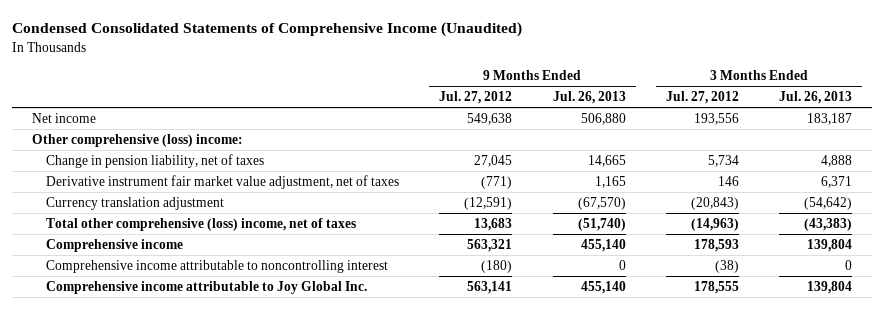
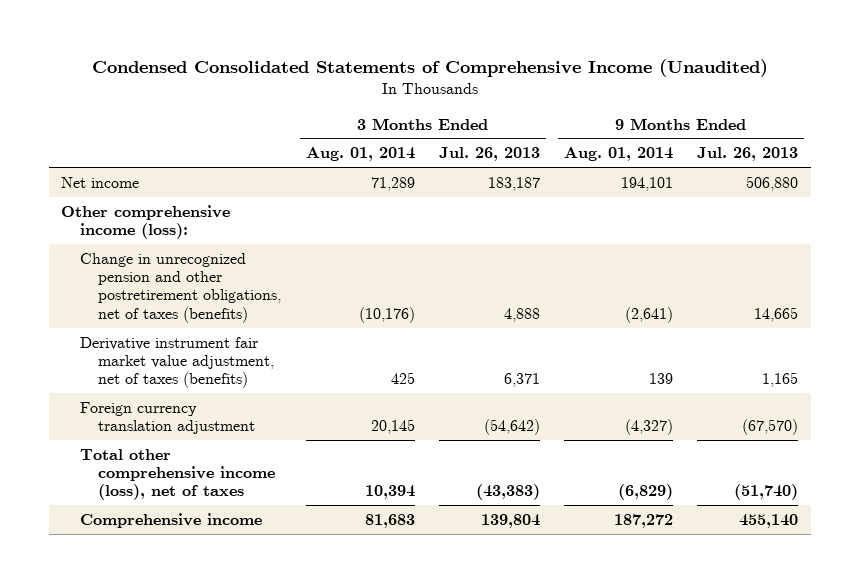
- | 9 Months Ended Jul. 27, 2012 | 9 Months Ended Jul. 26, 2013 | 3 Months Ended Jul. 27, 2012 | 3 Months Ended Jul. 26, 2013
+ | 3 Months Ended Aug. 01, 2014 | 3 Months Ended Jul. 26, 2013 | 9 Months Ended Aug. 01, 2014 | 9 Months Ended Jul. 26, 2013
- Other comprehensive (loss) income:
- Change in pension liability, net of taxes | 27,045 | 14,665 | 5,734 | 4,888
- Derivative instrument fair market value adjustment, net of taxes | (771) | 1,165 | 146 | 6,371
- Currency translation adjustment | (12,591) | (67,570) | (20,843) | (54,642)
- Total other comprehensive (loss) income, net of taxes | 13,683 | (51,740) | (14,963) | (43,383)
+ Other comprehensive income (loss):
+ Change in unrecognized pension and other postretirement obligations, net of taxes (benefits) | (10,176) | 4,888 | (2,641) | 14,665
+ Derivative instrument fair market value adjustment, net of taxes (benefits) | 425 | 6,371 | 139 | 1,165
+ Foreign currency translation adjustment | 20,145 | (54,642) | (4,327) | (67,570)
+ Total other comprehensive income (loss), net of taxes | 10,394 | (43,383) | (6,829) | (51,740)
- Comprehensive income attributable to noncontrolling interest | (180) | 0 | (38) | 0
- Comprehensive income attributable to Joy Global Inc. | 563,141 | 455,140 | 178,555 | 139,804

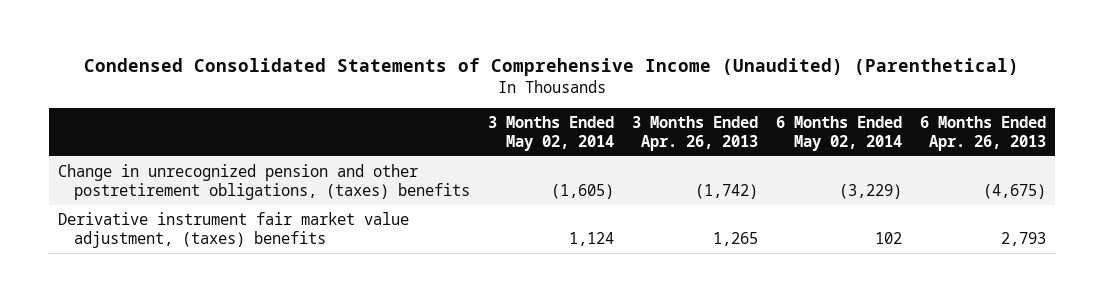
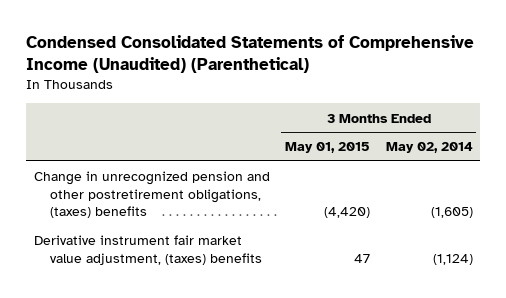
- | 3 Months Ended May 02, 2014 | 3 Months Ended Apr. 26, 2013 | 6 Months Ended May 02, 2014 | 6 Months Ended Apr. 26, 2013
+ | 3 Months Ended May 01, 2015 | 3 Months Ended May 02, 2014
- Derivative instrument fair market value adjustment, (taxes) benefits | 1,124 | 1,265 | 102 | 2,793
+ Derivative instrument fair market value adjustment, (taxes) benefits | 47 | (1,124)

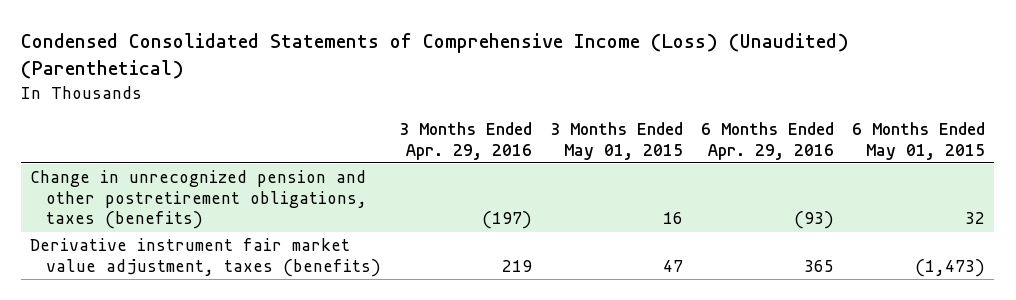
- Condensed Consolidated Statements of Comprehensive Income (Unaudited) (Parenthetical)
+ Condensed Consolidated Statements of Comprehensive Income (Loss) (Unaudited) (Parenthetical)
- | 3 Months Ended May 01, 2015 | 3 Months Ended May 02, 2014
+ | 3 Months Ended Apr. 29, 2016 | 3 Months Ended May 01, 2015 | 6 Months Ended Apr. 29, 2016 | 6 Months Ended May 01, 2015
- Change in unrecognized pension and other postretirement obligations, (taxes) benefits | (4,420) | (1,605)
- Derivative instrument fair market value adjustment, (taxes) benefits | 47 | (1,124)
+ Change in unrecognized pension and other postretirement obligations, taxes (benefits) | (197) | 16 | (93) | 32
+ Derivative instrument fair market value adjustment, taxes (benefits) | 219 | 47 | 365 | (1,473)

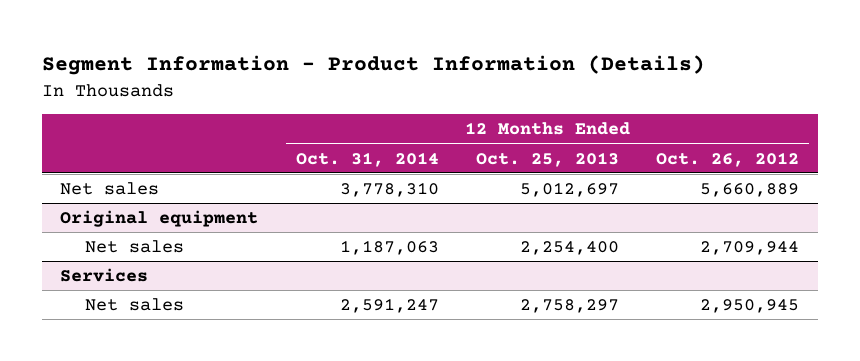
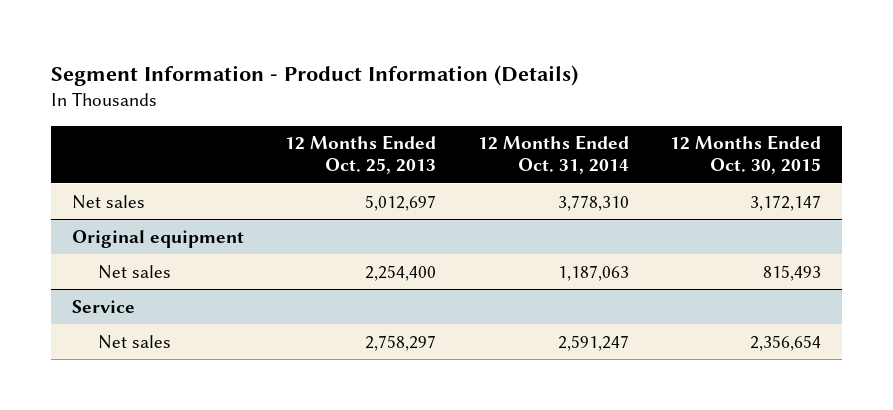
- | 12 Months Ended Oct. 31, 2014 | 12 Months Ended Oct. 25, 2013 | 12 Months Ended Oct. 26, 2012
+ | 12 Months Ended Oct. 25, 2013 | 12 Months Ended Oct. 31, 2014 | 12 Months Ended Oct. 30, 2015
- Services
+ Service

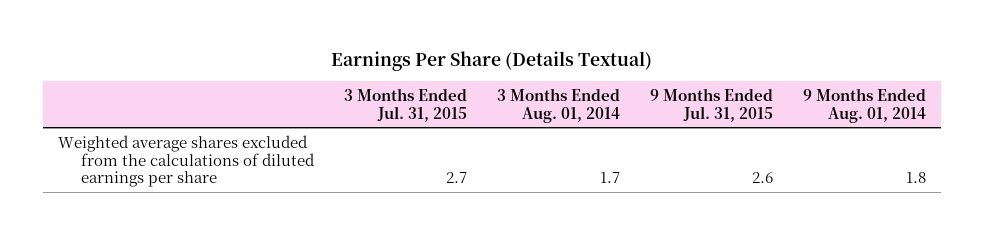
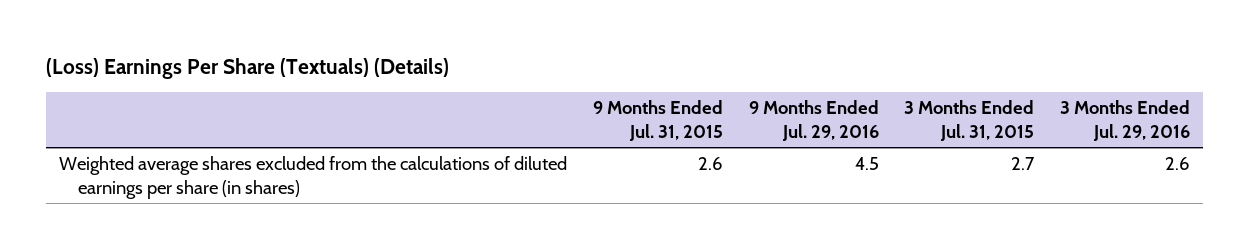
- Earnings Per Share (Details Textual)
+ (Loss) Earnings Per Share (Textuals) (Details)
- | 3 Months Ended Jul. 31, 2015 | 3 Months Ended Aug. 01, 2014 | 9 Months Ended Jul. 31, 2015 | 9 Months Ended Aug. 01, 2014
+ | 9 Months Ended Jul. 31, 2015 | 9 Months Ended Jul. 29, 2016 | 3 Months Ended Jul. 31, 2015 | 3 Months Ended Jul. 29, 2016
- Weighted average shares excluded from the calculations of diluted earnings per share | 2.7 | 1.7 | 2.6 | 1.8
+ Weighted average shares excluded from the calculations of diluted earnings per share (in shares) | 2.6 | 4.5 | 2.7 | 2.6

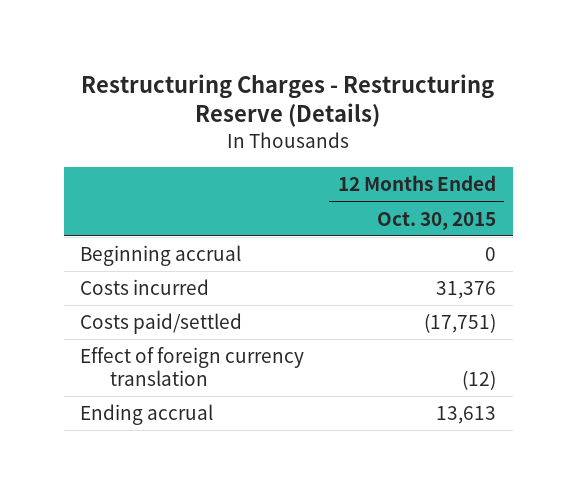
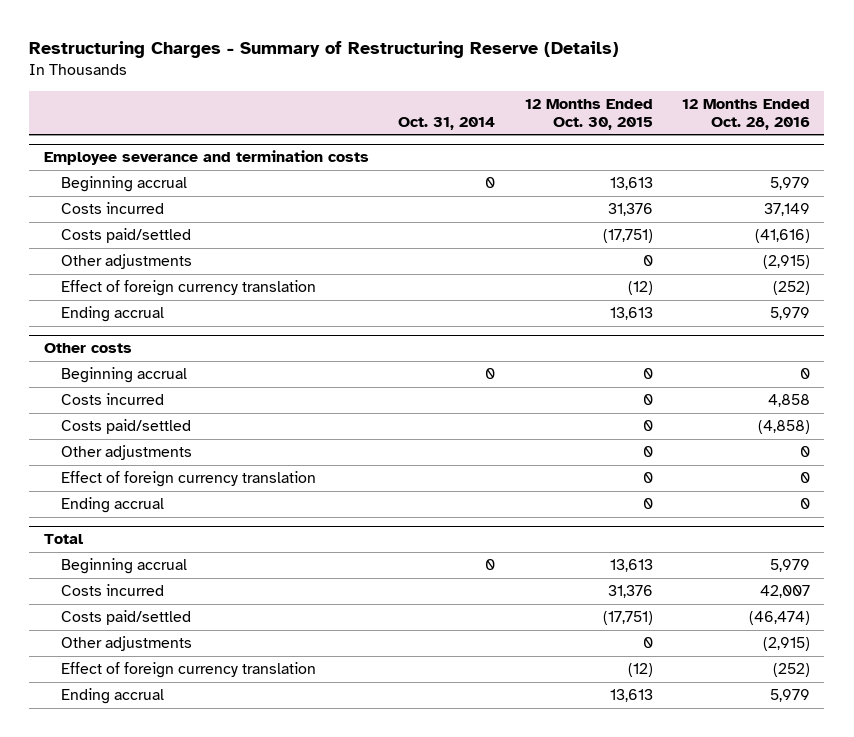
- Restructuring Charges - Restructuring Reserve (Details)
+ Restructuring Charges - Summary of Restructuring Reserve (Details)
- | 12 Months Ended Oct. 30, 2015
+ | Oct. 31, 2014 | 12 Months Ended Oct. 30, 2015 | 12 Months Ended Oct. 28, 2016
+ Employee severance and termination costs
+ Beginning accrual | 0 | 13,613 | 5,979
+ Costs incurred | | 31,376 | 37,149
+ Costs paid/settled | | (17,751) | (41,616)
+ Other adjustments | | 0 | (2,915)
+ Effect of foreign currency translation | | (12) | (252)
+ Ending accrual | | 13,613 | 5,979
+ Other costs
+ Costs incurred | | 0 | 4,858
+ Costs paid/settled | | 0 | (4,858)
+ Other adjustments | | 0 | 0
+ Effect of foreign currency translation | | 0 | 0
+ Ending accrual | | 0 | 0
+ Total
+ Beginning accrual | 0 | 13,613 | 5,979
+ Other adjustments | | 0 | (2,915)

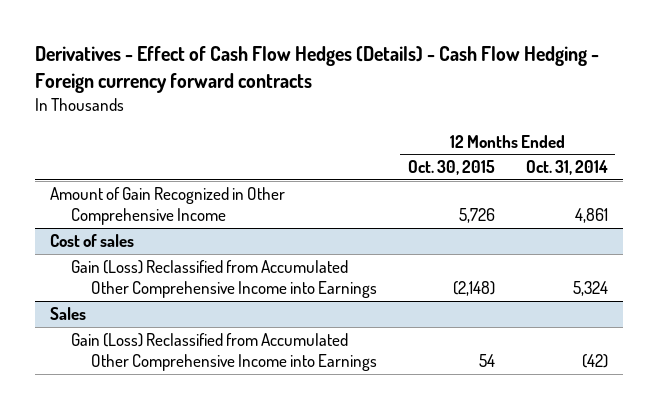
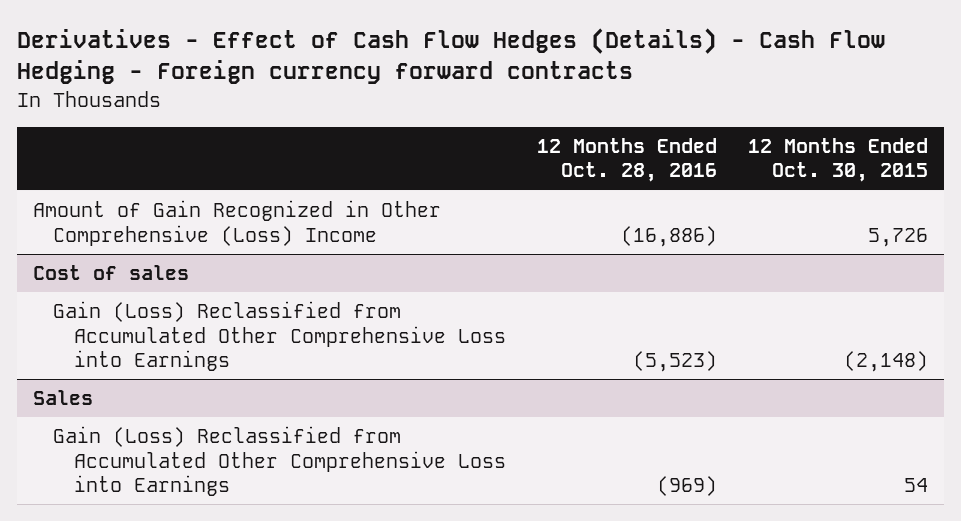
- | 12 Months Ended Oct. 30, 2015 | 12 Months Ended Oct. 31, 2014
+ | 12 Months Ended Oct. 28, 2016 | 12 Months Ended Oct. 30, 2015
- Amount of Gain Recognized in Other Comprehensive Income | 5,726 | 4,861
+ Amount of Gain Recognized in Other Comprehensive (Loss) Income | (16,886) | 5,726
@ Cost of sales
- Gain (Loss) Reclassified from Accumulated Other Comprehensive Income into Earnings | (2,148) | 5,324
+ Gain (Loss) Reclassified from Accumulated Other Comprehensive Loss into Earnings | (5,523) | (2,148)
@ Sales
- Gain (Loss) Reclassified from Accumulated Other Comprehensive Income into Earnings | 54 | (42)
+ Gain (Loss) Reclassified from Accumulated Other Comprehensive Loss into Earnings | (969) | 54

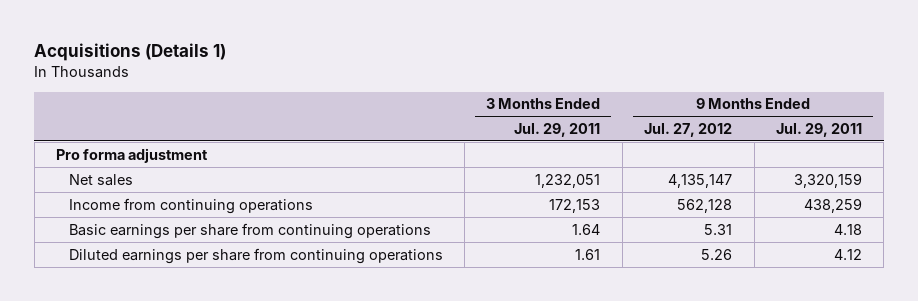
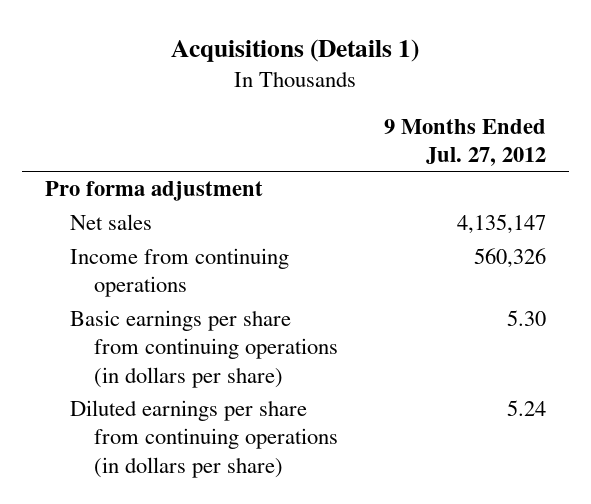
- | 3 Months Ended Jul. 29, 2011 | 9 Months Ended Jul. 27, 2012 | 9 Months Ended Jul. 29, 2011
+ | 9 Months Ended Jul. 27, 2012
- Income from continuing operations | 172,153 | 562,128 | 438,259
- Basic earnings per share from continuing operations | 1.64 | 5.31 | 4.18
- Diluted earnings per share from continuing operations | 1.61 | 5.26 | 4.12
+ Income from continuing operations | 560,326
+ Basic earnings per share from continuing operations (in dollars per share) | 5.30
+ Diluted earnings per share from continuing operations (in dollars per share) | 5.24

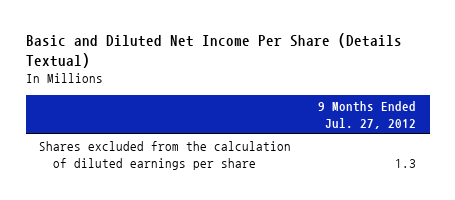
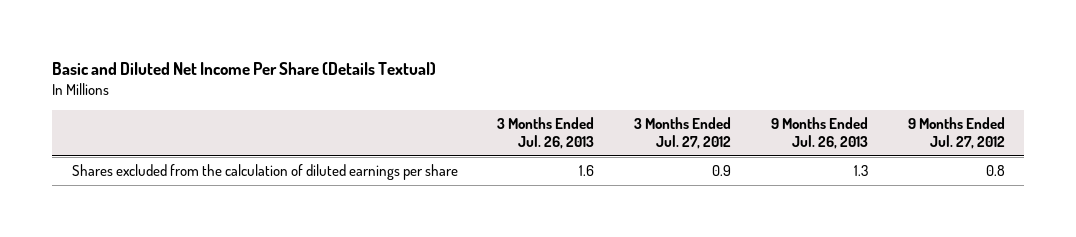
- | 9 Months Ended Jul. 27, 2012
+ | 3 Months Ended Jul. 26, 2013 | 3 Months Ended Jul. 27, 2012 | 9 Months Ended Jul. 26, 2013 | 9 Months Ended Jul. 27, 2012
- Shares excluded from the calculation of diluted earnings per share | 1.3
+ Shares excluded from the calculation of diluted earnings per share | 1.6 | 0.9 | 1.3 | 0.8

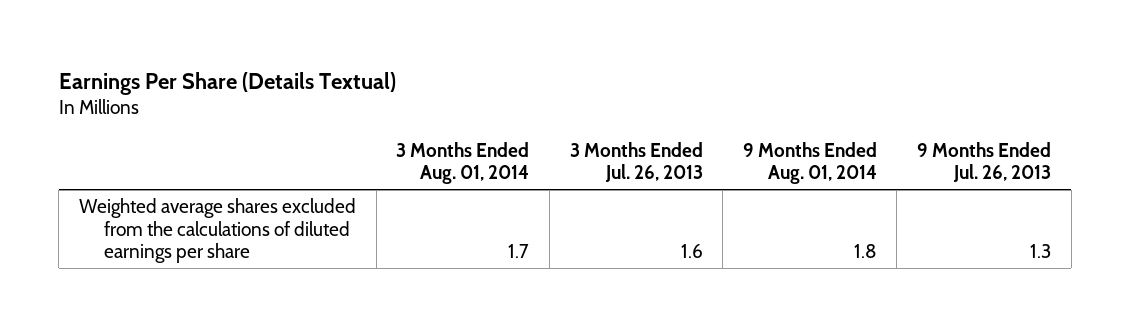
- Basic and Diluted Net Income Per Share (Details Textual)
+ Earnings Per Share (Details Textual)
- | 3 Months Ended Jul. 26, 2013 | 3 Months Ended Jul. 27, 2012 | 9 Months Ended Jul. 26, 2013 | 9 Months Ended Jul. 27, 2012
+ | 3 Months Ended Aug. 01, 2014 | 3 Months Ended Jul. 26, 2013 | 9 Months Ended Aug. 01, 2014 | 9 Months Ended Jul. 26, 2013
- Shares excluded from the calculation of diluted earnings per share | 1.6 | 0.9 | 1.3 | 0.8
+ Weighted average shares excluded from the calculations of diluted earnings per share | 1.7 | 1.6 | 1.8 | 1.3

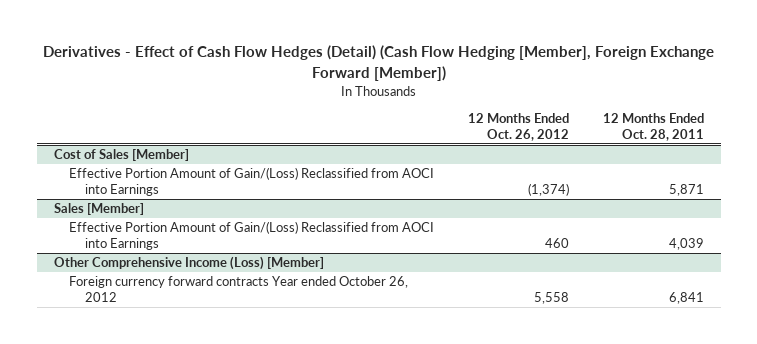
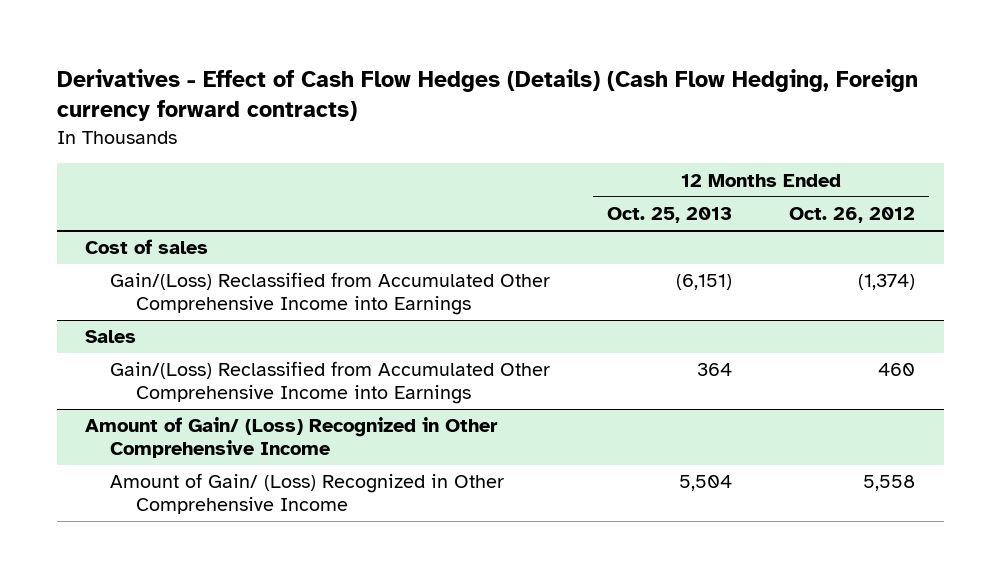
- Derivatives - Effect of Cash Flow Hedges (Detail) (Cash Flow Hedging [Member], Foreign Exchange Forward [Member])
+ Derivatives - Effect of Cash Flow Hedges (Details) (Cash Flow Hedging, Foreign currency forward contracts)
- | 12 Months Ended Oct. 26, 2012 | 12 Months Ended Oct. 28, 2011
+ | 12 Months Ended Oct. 25, 2013 | 12 Months Ended Oct. 26, 2012
- Cost of Sales [Member]
- Effective Portion Amount of Gain/(Loss) Reclassified from AOCI into Earnings | (1,374) | 5,871
- Sales [Member]
- Effective Portion Amount of Gain/(Loss) Reclassified from AOCI into Earnings | 460 | 4,039
- Other Comprehensive Income (Loss) [Member]
- Foreign currency forward contracts Year ended October 26, 2012 | 5,558 | 6,841
+ Cost of sales
+ Gain/(Loss) Reclassified from Accumulated Other Comprehensive Income into Earnings | (6,151) | (1,374)
+ Sales
+ Gain/(Loss) Reclassified from Accumulated Other Comprehensive Income into Earnings | 364 | 460
+ Amount of Gain/ (Loss) Recognized in Other Comprehensive Income
+ Amount of Gain/ (Loss) Recognized in Other Comprehensive Income | 5,504 | 5,558

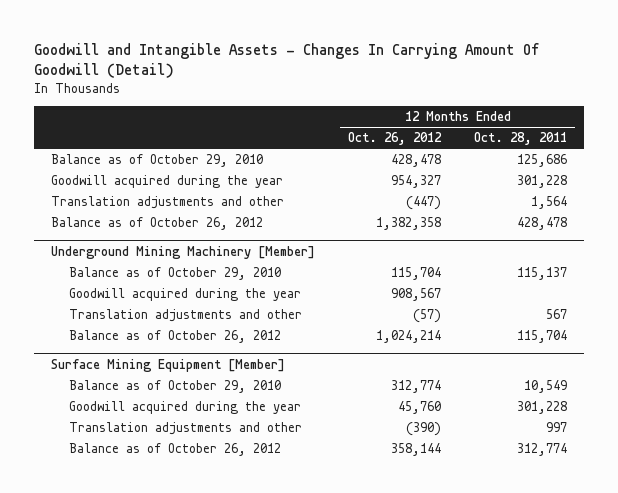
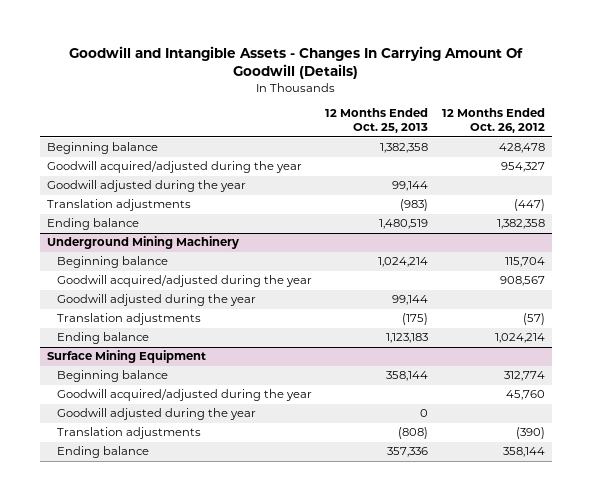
- Goodwill and Intangible Assets - Changes In Carrying Amount Of Goodwill (Detail)
+ Goodwill and Intangible Assets - Changes In Carrying Amount Of Goodwill (Details)
- | 12 Months Ended Oct. 26, 2012 | 12 Months Ended Oct. 28, 2011
+ | 12 Months Ended Oct. 25, 2013 | 12 Months Ended Oct. 26, 2012
- Balance as of October 29, 2010 | 428,478 | 125,686
- Goodwill acquired during the year | 954,327 | 301,228
- Translation adjustments and other | (447) | 1,564
- Balance as of October 26, 2012 | 1,382,358 | 428,478
- Underground Mining Machinery [Member]
- Balance as of October 29, 2010 | 115,704 | 115,137
- Goodwill acquired during the year | 908,567 |
- Translation adjustments and other | (57) | 567
- Balance as of October 26, 2012 | 1,024,214 | 115,704
- Surface Mining Equipment [Member]
- Balance as of October 29, 2010 | 312,774 | 10,549
- Goodwill acquired during the year | 45,760 | 301,228
- Translation adjustments and other | (390) | 997
- Balance as of October 26, 2012 | 358,144 | 312,774
+ Beginning balance | 1,382,358 | 428,478
+ Goodwill acquired/adjusted during the year | | 954,327
+ Goodwill adjusted during the year | 99,144 |
+ Translation adjustments | (983) | (447)
+ Ending balance | 1,480,519 | 1,382,358
+ Underground Mining Machinery
+ Beginning balance | 1,024,214 | 115,704
+ Goodwill acquired/adjusted during the year | | 908,567
+ Goodwill adjusted during the year | 99,144 |
+ Translation adjustments | (175) | (57)
+ Ending balance | 1,123,183 | 1,024,214
+ Surface Mining Equipment
+ Beginning balance | 358,144 | 312,774
+ Goodwill acquired/adjusted during the year | | 45,760
+ Goodwill adjusted during the year | 0 |
+ Translation adjustments | (808) | (390)
+ Ending balance | 357,336 | 358,144

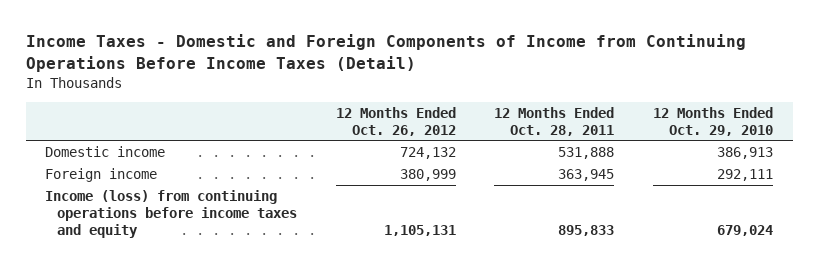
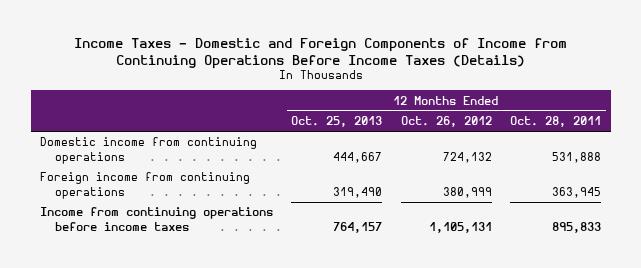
- Income Taxes - Domestic and Foreign Components of Income from Continuing Operations Before Income Taxes (Detail)
+ Income Taxes - Domestic and Foreign Components of Income from Continuing Operations Before Income Taxes (Details)
- | 12 Months Ended Oct. 26, 2012 | 12 Months Ended Oct. 28, 2011 | 12 Months Ended Oct. 29, 2010
+ | 12 Months Ended Oct. 25, 2013 | 12 Months Ended Oct. 26, 2012 | 12 Months Ended Oct. 28, 2011
- Domestic income | 724,132 | 531,888 | 386,913
- Foreign income | 380,999 | 363,945 | 292,111
- Income (loss) from continuing operations before income taxes and equity | 1,105,131 | 895,833 | 679,024
+ Domestic income from continuing operations | 444,667 | 724,132 | 531,888
+ Foreign income from continuing operations | 319,490 | 380,999 | 363,945
+ Income from continuing operations before income taxes | 764,157 | 1,105,131 | 895,833

